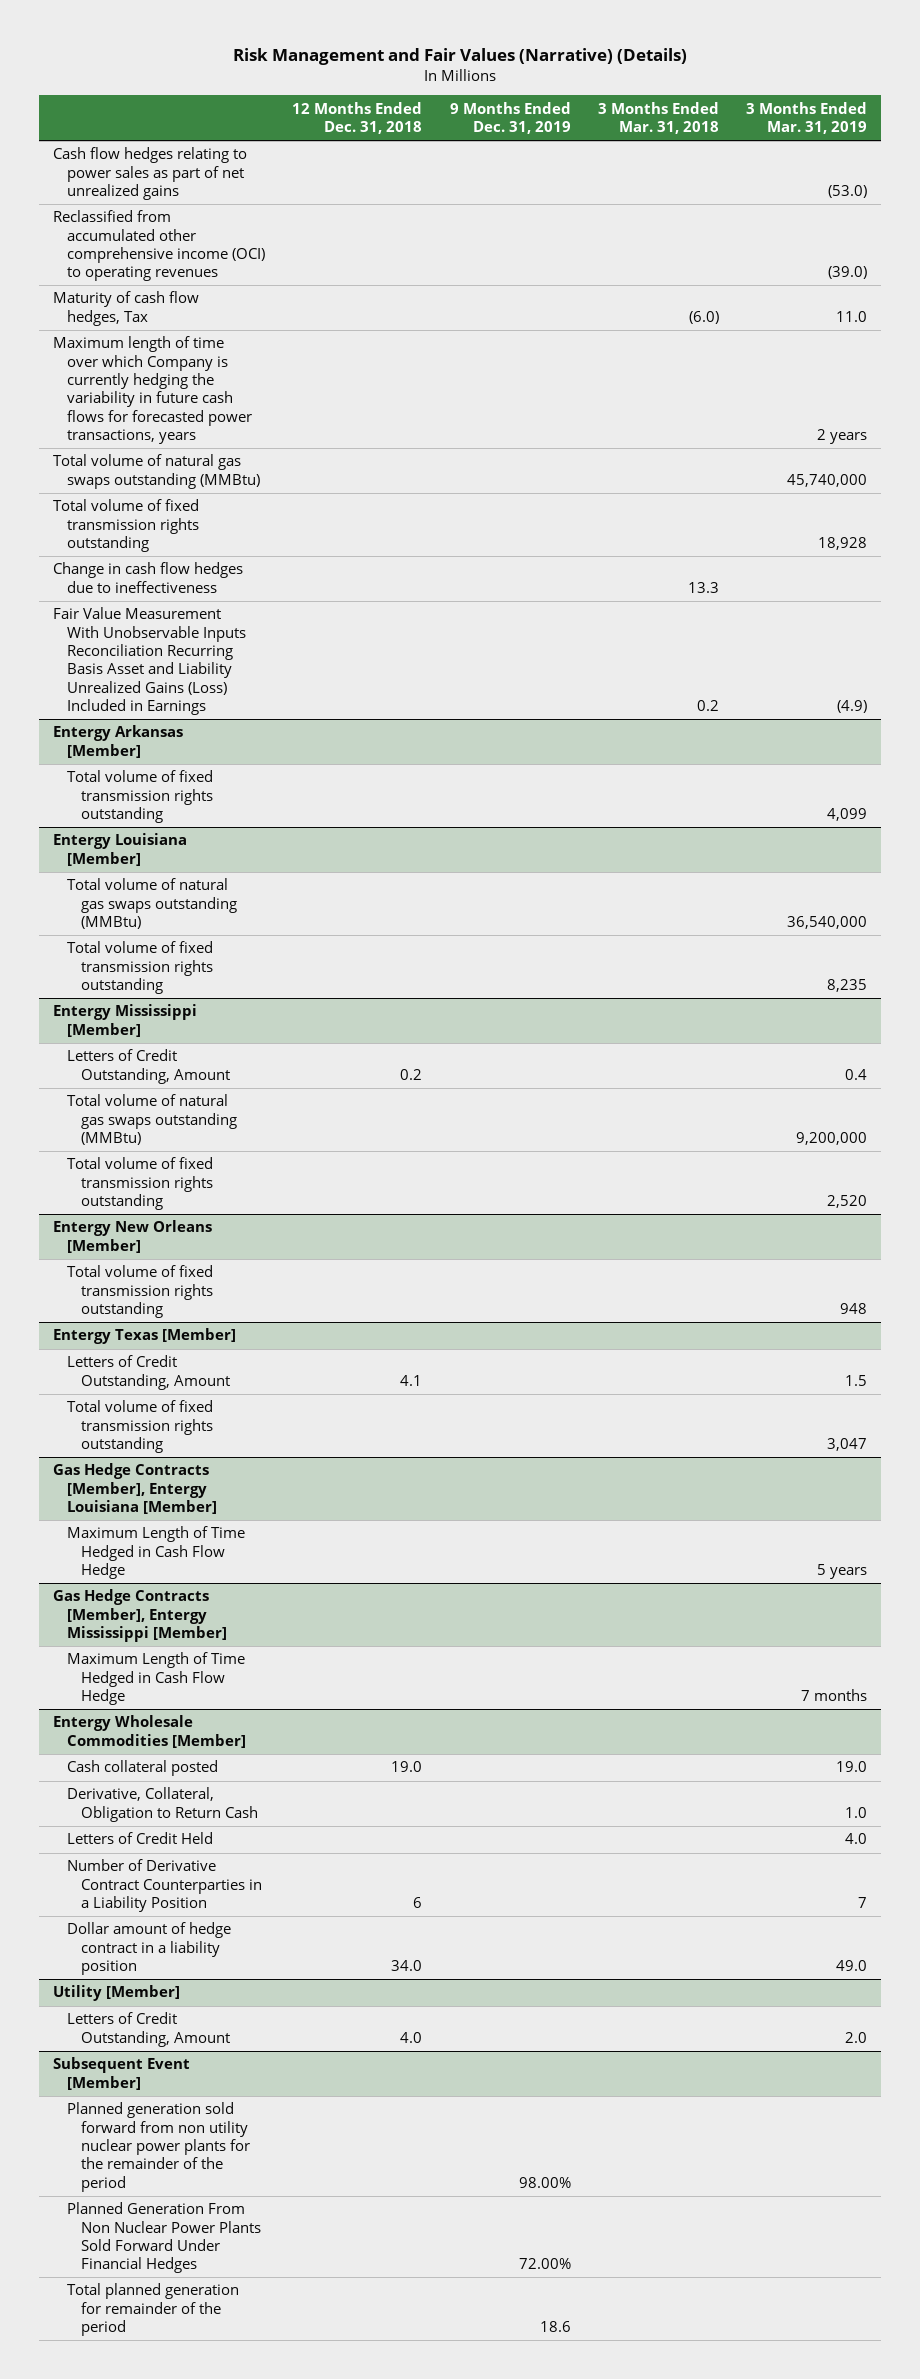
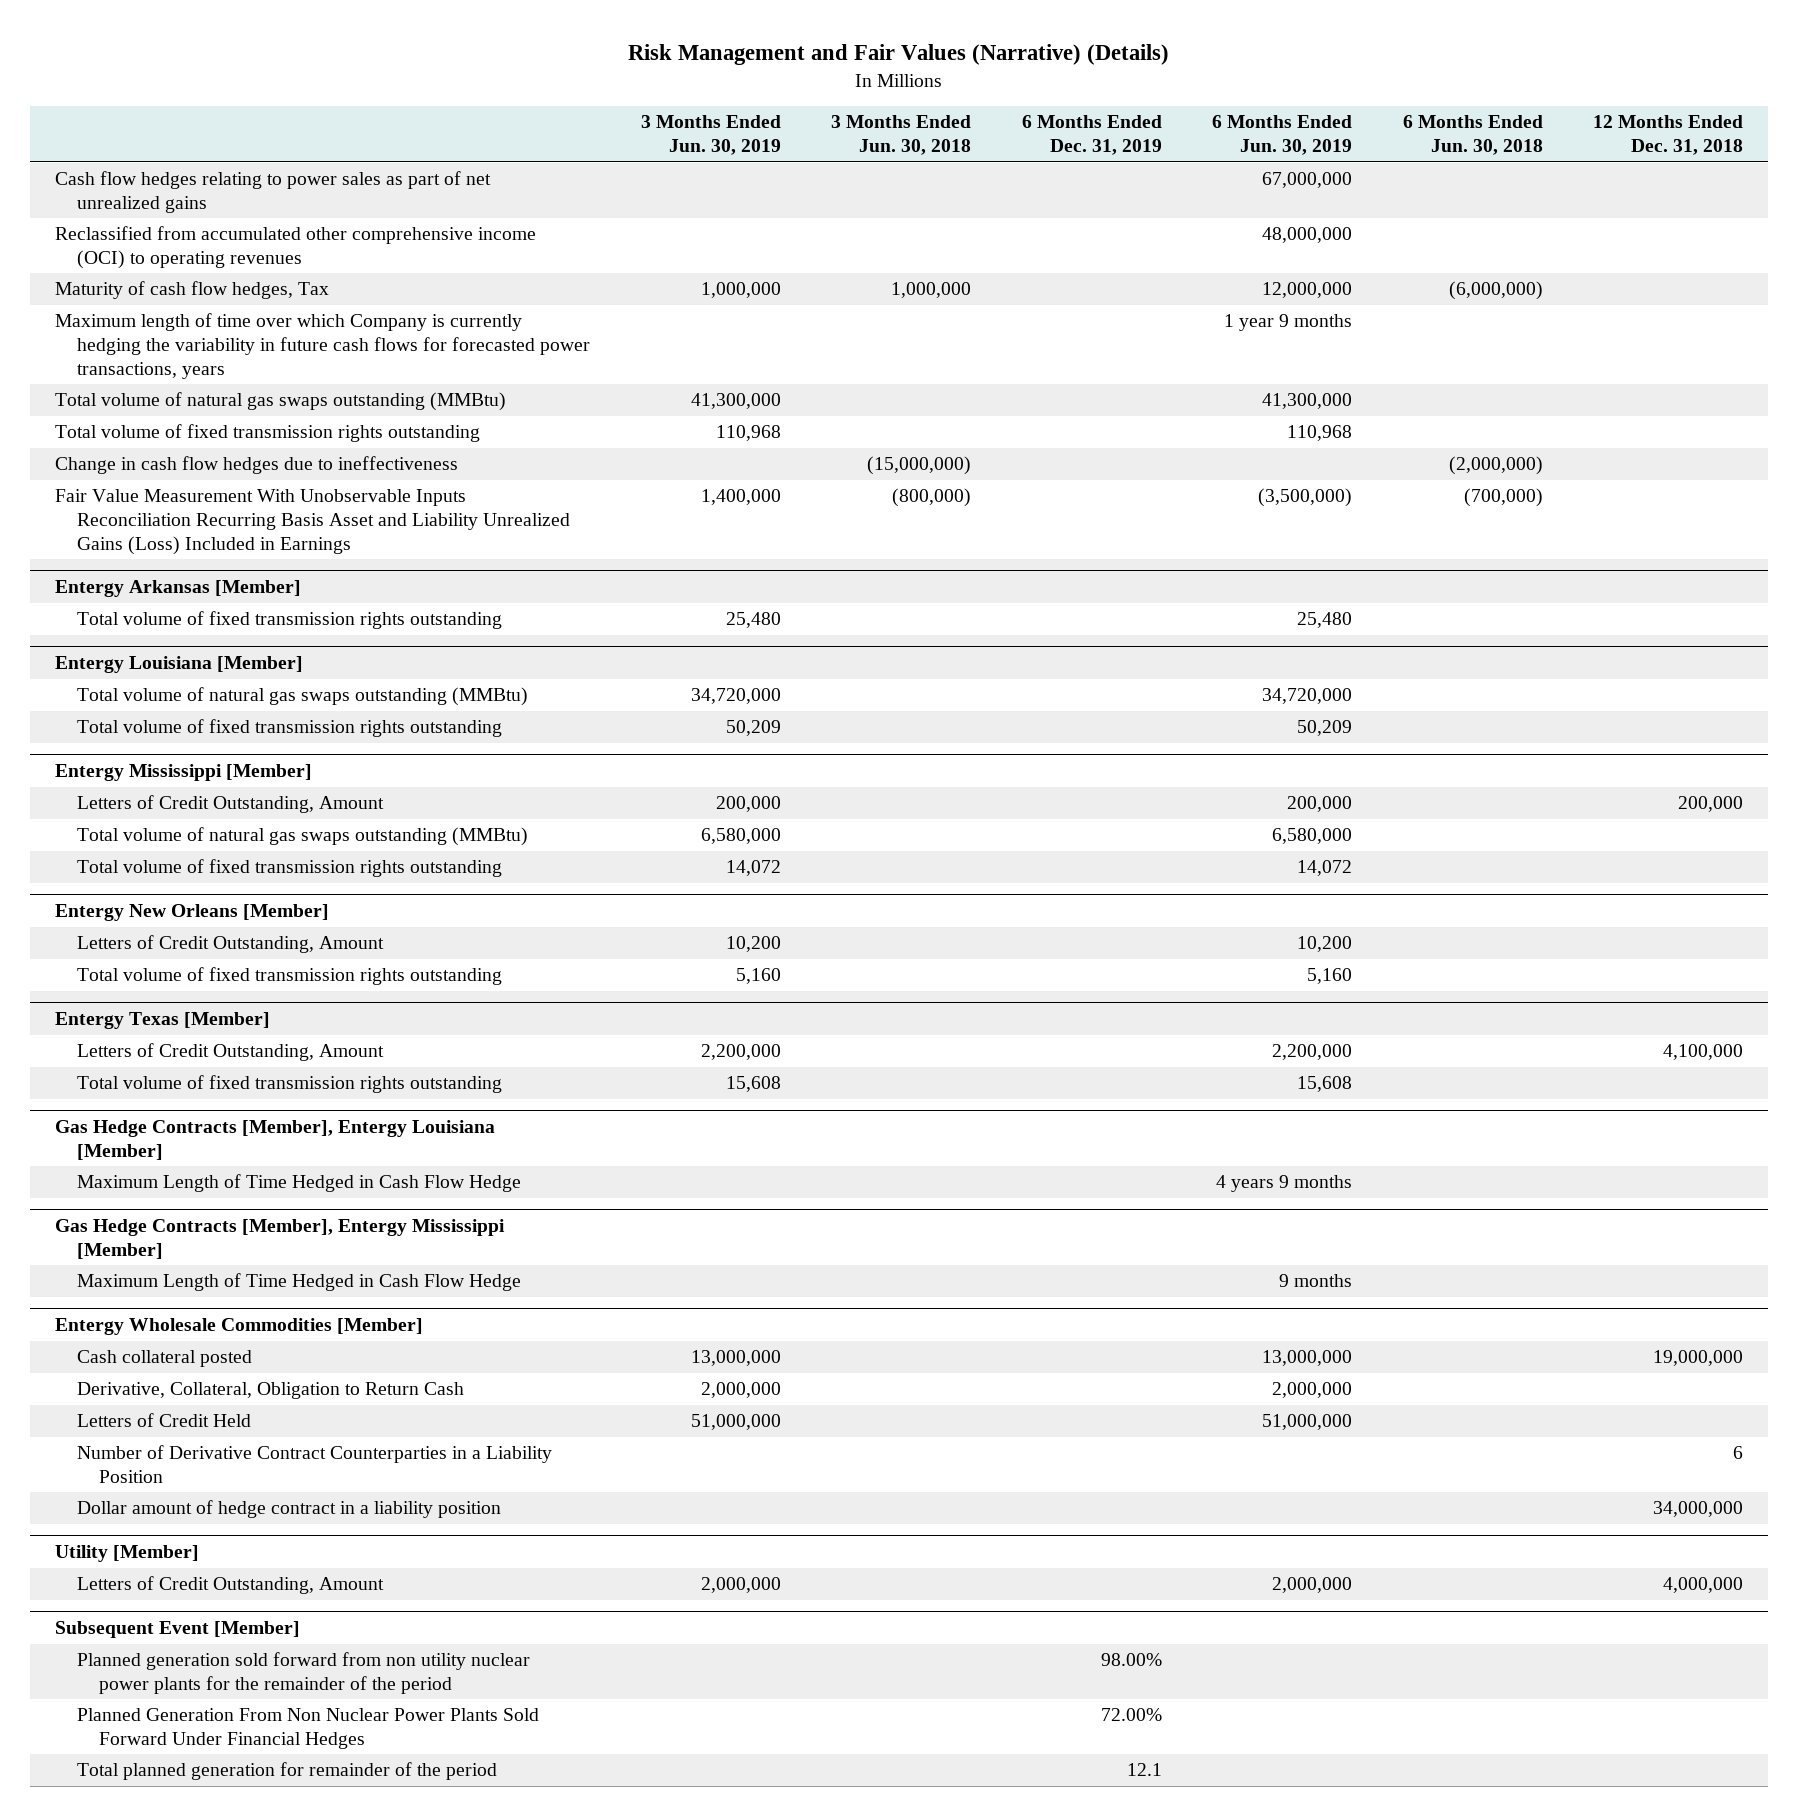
- | 12 Months Ended Dec. 31, 2018 | 9 Months Ended Dec. 31, 2019 | 3 Months Ended Mar. 31, 2018 | 3 Months Ended Mar. 31, 2019
+ | 3 Months Ended Jun. 30, 2019 | 3 Months Ended Jun. 30, 2018 | 6 Months Ended Dec. 31, 2019 | 6 Months Ended Jun. 30, 2019 | 6 Months Ended Jun. 30, 2018 | 12 Months Ended Dec. 31, 2018
@ Entergy Mississippi [Member]
- Letters of Credit Outstanding, Amount | 0.2 | | | 0.4
+ Letters of Credit Outstanding, Amount | 200,000 | | | 200,000 | | 200,000
@ Entergy New Orleans [Member]
+ Letters of Credit Outstanding, Amount | 10,200 | | | 10,200 | |
@ Entergy Texas [Member]
- Letters of Credit Outstanding, Amount | 4.1 | | | 1.5
+ Letters of Credit Outstanding, Amount | 2,200,000 | | | 2,200,000 | | 4,100,000
@ Entergy Wholesale Commodities [Member]
- Cash collateral posted | 19.0 | | | 19.0
+ Cash collateral posted | 13,000,000 | | | 13,000,000 | | 19,000,000
- Dollar amount of hedge contract in a liability position | 34.0 | | | 49.0
+ Dollar amount of hedge contract in a liability position | | | | | | 34,000,000
@ Utility [Member]
- Letters of Credit Outstanding, Amount | 4.0 | | | 2.0
+ Letters of Credit Outstanding, Amount | 2,000,000 | | | 2,000,000 | | 4,000,000

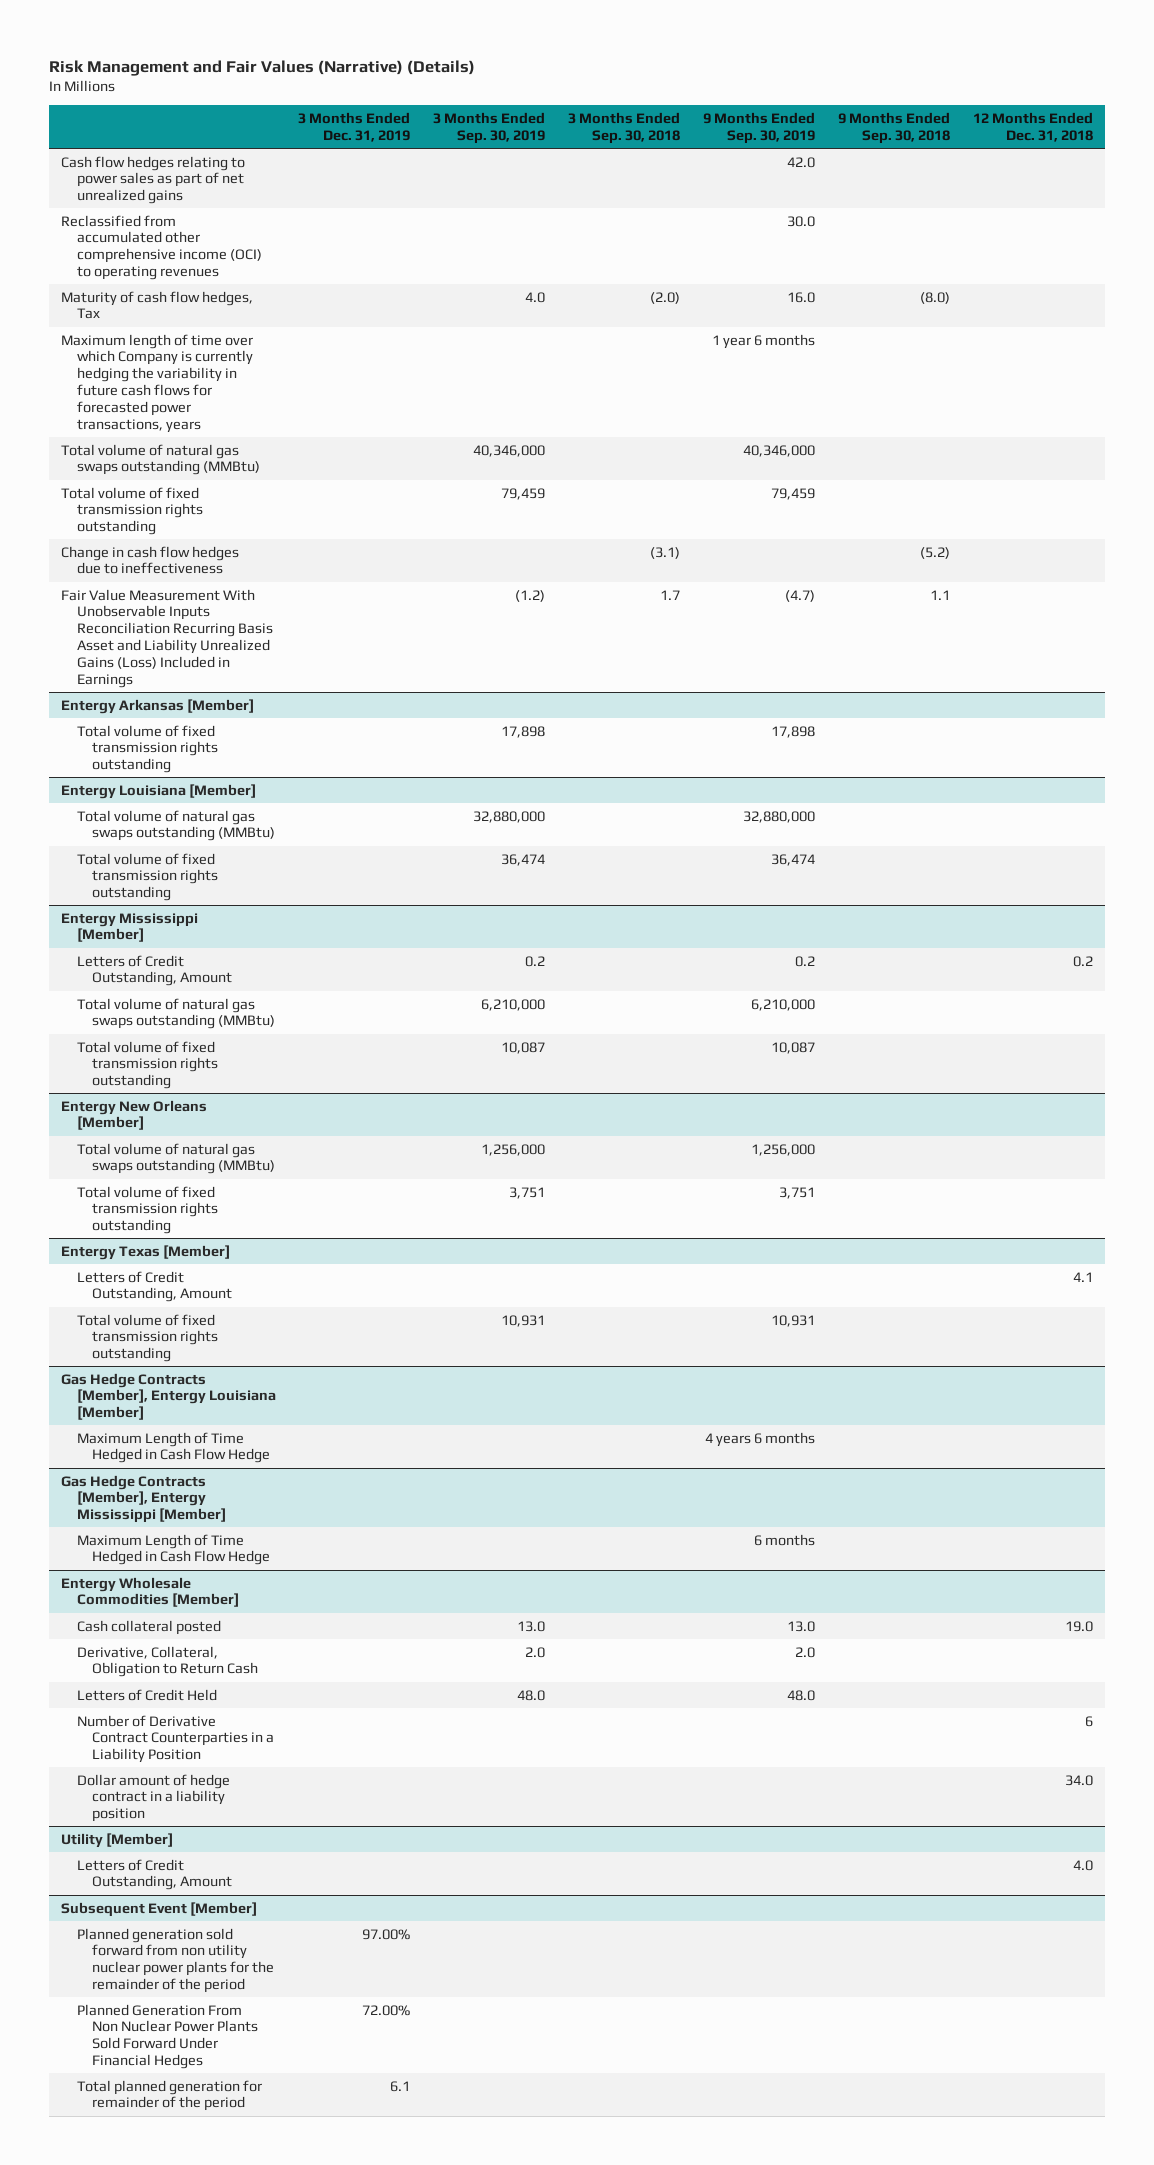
- | 3 Months Ended Jun. 30, 2019 | 3 Months Ended Jun. 30, 2018 | 6 Months Ended Dec. 31, 2019 | 6 Months Ended Jun. 30, 2019 | 6 Months Ended Jun. 30, 2018 | 12 Months Ended Dec. 31, 2018
+ | 3 Months Ended Dec. 31, 2019 | 3 Months Ended Sep. 30, 2019 | 3 Months Ended Sep. 30, 2018 | 9 Months Ended Sep. 30, 2019 | 9 Months Ended Sep. 30, 2018 | 12 Months Ended Dec. 31, 2018
@ Entergy Mississippi [Member]
- Letters of Credit Outstanding, Amount | 200,000 | | | 200,000 | | 200,000
+ Letters of Credit Outstanding, Amount | | 0.2 | | 0.2 | | 0.2
@ Entergy New Orleans [Member]
- Letters of Credit Outstanding, Amount | 10,200 | | | 10,200 | |
+ Total volume of natural gas swaps outstanding (MMBtu) | | 1,256,000 | | 1,256,000 | |
@ Entergy Texas [Member]
- Letters of Credit Outstanding, Amount | 2,200,000 | | | 2,200,000 | | 4,100,000
+ Letters of Credit Outstanding, Amount | | | | | | 4.1
@ Entergy Wholesale Commodities [Member]
- Cash collateral posted | 13,000,000 | | | 13,000,000 | | 19,000,000
+ Cash collateral posted | | 13.0 | | 13.0 | | 19.0
- Dollar amount of hedge contract in a liability position | | | | | | 34,000,000
+ Dollar amount of hedge contract in a liability position | | | | | | 34.0
@ Utility [Member]
- Letters of Credit Outstanding, Amount | 2,000,000 | | | 2,000,000 | | 4,000,000
+ Letters of Credit Outstanding, Amount | | | | | | 4.0

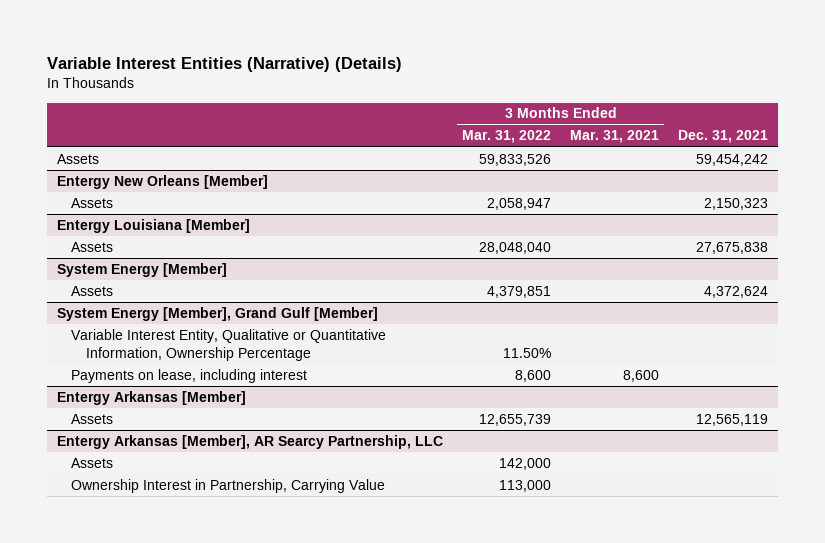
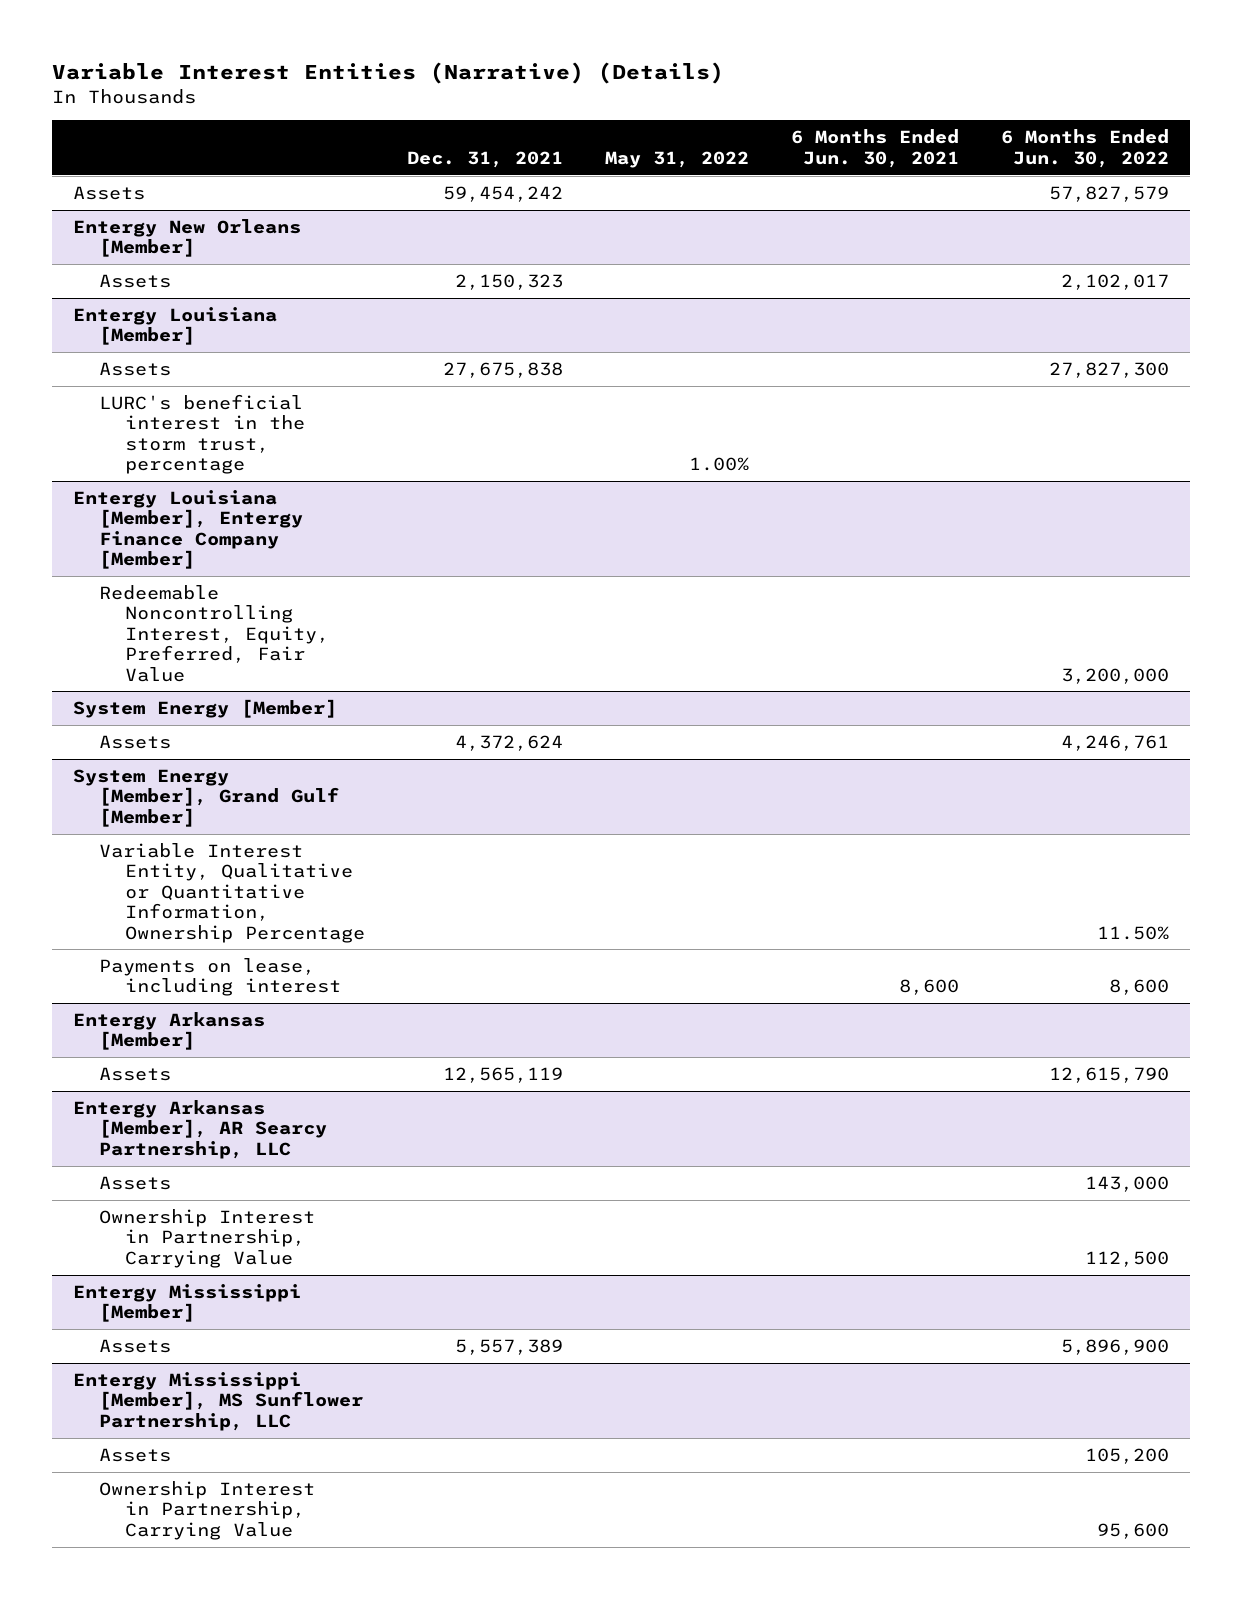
- | 3 Months Ended Mar. 31, 2022 | 3 Months Ended Mar. 31, 2021 | Dec. 31, 2021
+ | Dec. 31, 2021 | May 31, 2022 | 6 Months Ended Jun. 30, 2021 | 6 Months Ended Jun. 30, 2022
@ Entergy Louisiana [Member]
+ LURC's beneficial interest in the storm trust, percentage | | 1.00% | |
+ Entergy Louisiana [Member], Entergy Finance Company [Member]
+ Redeemable Noncontrolling Interest, Equity, Preferred, Fair Value | | | | 3,200,000
+ Entergy Mississippi [Member]
+ Assets | 5,557,389 | | | 5,896,900
+ Entergy Mississippi [Member], MS Sunflower Partnership, LLC
+ Assets | | | | 105,200
+ Ownership Interest in Partnership, Carrying Value | | | | 95,600

